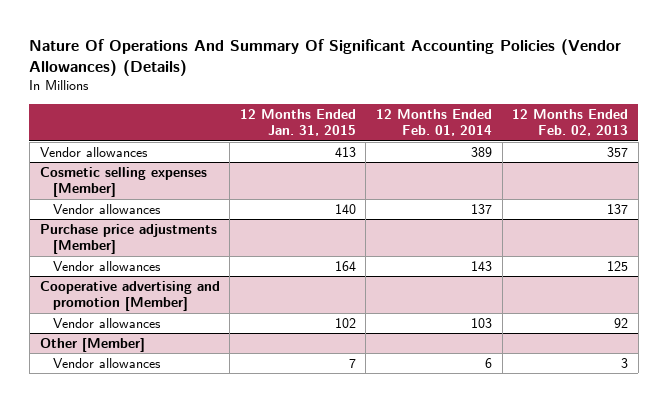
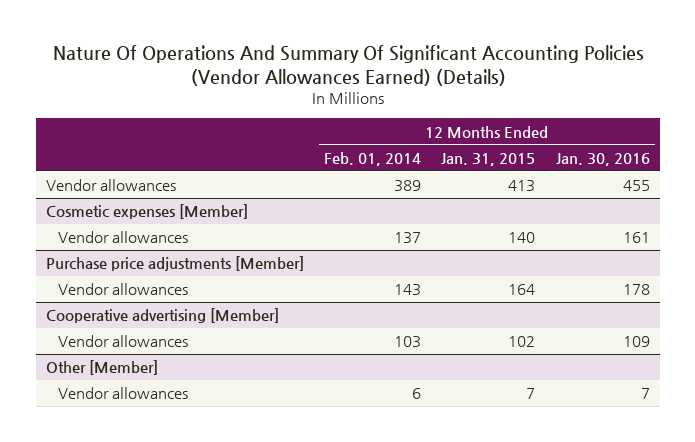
- Nature Of Operations And Summary Of Significant Accounting Policies (Vendor Allowances) (Details)
+ Nature Of Operations And Summary Of Significant Accounting Policies (Vendor Allowances Earned) (Details)
- | 12 Months Ended Jan. 31, 2015 | 12 Months Ended Feb. 01, 2014 | 12 Months Ended Feb. 02, 2013
+ | 12 Months Ended Feb. 01, 2014 | 12 Months Ended Jan. 31, 2015 | 12 Months Ended Jan. 30, 2016
- Cosmetic selling expenses [Member]
+ Cosmetic expenses [Member]
- Cooperative advertising and promotion [Member]
+ Cooperative advertising [Member]

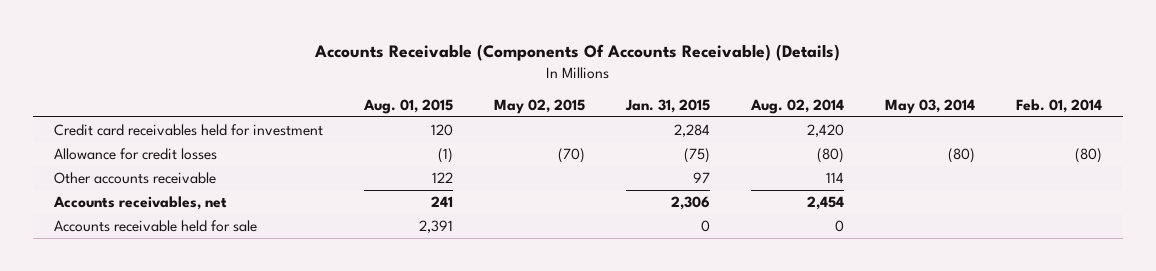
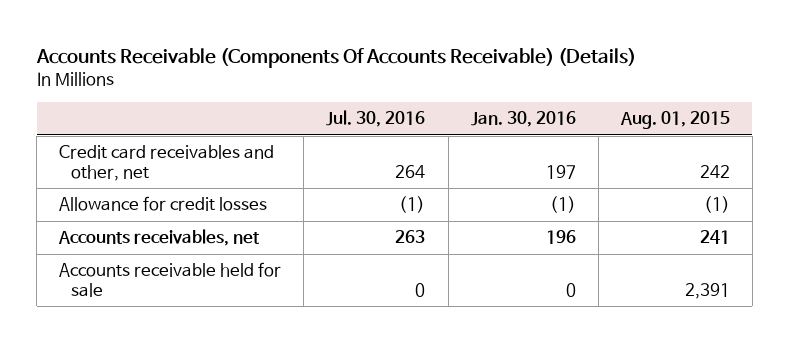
- | Aug. 01, 2015 | May 02, 2015 | Jan. 31, 2015 | Aug. 02, 2014 | May 03, 2014 | Feb. 01, 2014
+ | Jul. 30, 2016 | Jan. 30, 2016 | Aug. 01, 2015
- Credit card receivables held for investment | 120 | | 2,284 | 2,420 | |
+ Credit card receivables and other, net | 264 | 197 | 242
- Other accounts receivable | 122 | | 97 | 114 | |

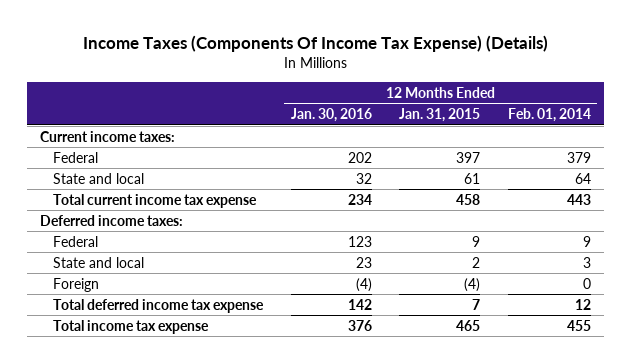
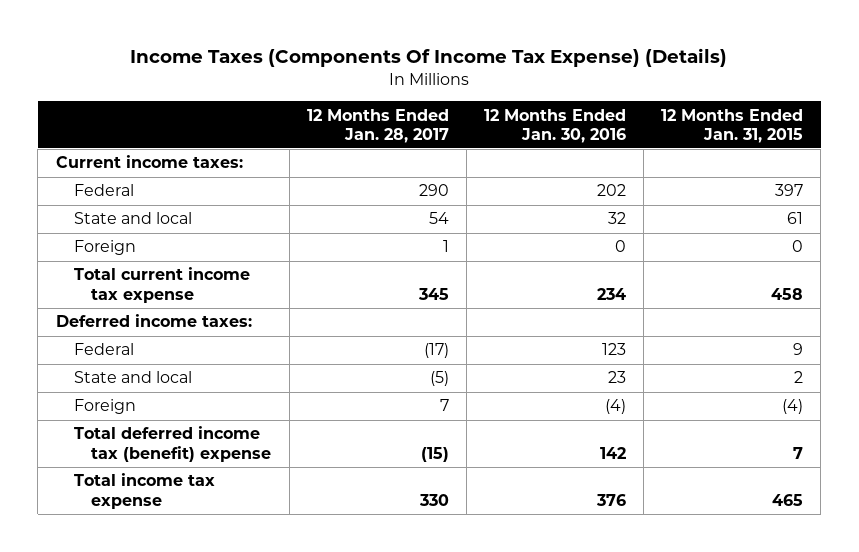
- | 12 Months Ended Jan. 30, 2016 | 12 Months Ended Jan. 31, 2015 | 12 Months Ended Feb. 01, 2014
+ | 12 Months Ended Jan. 28, 2017 | 12 Months Ended Jan. 30, 2016 | 12 Months Ended Jan. 31, 2015
+ Foreign | 1 | 0 | 0
- Total deferred income tax expense | 142 | 7 | 12
+ Total deferred income tax (benefit) expense | (15) | 142 | 7

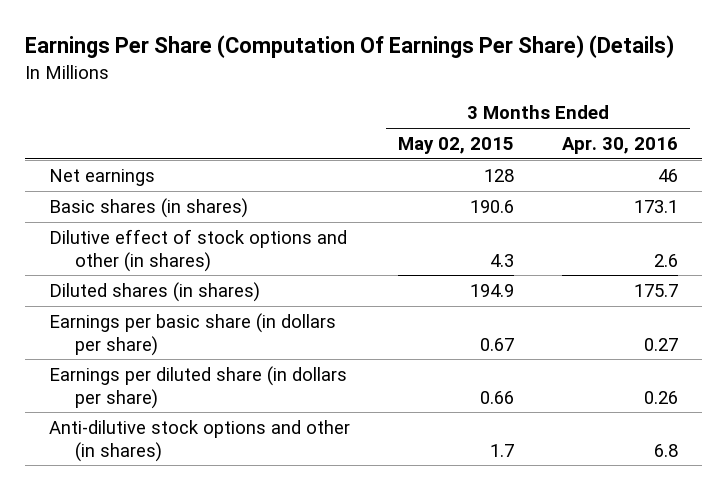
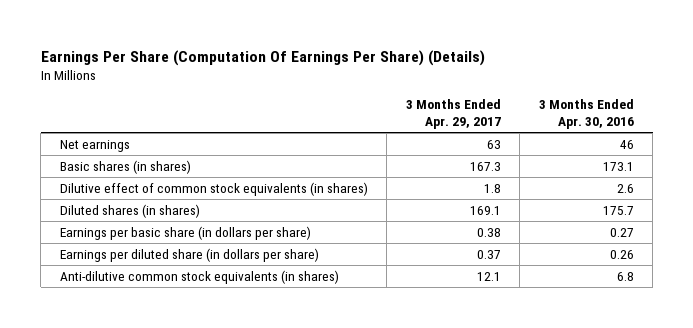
- | 3 Months Ended May 02, 2015 | 3 Months Ended Apr. 30, 2016
+ | 3 Months Ended Apr. 29, 2017 | 3 Months Ended Apr. 30, 2016
- Dilutive effect of stock options and other (in shares) | 4.3 | 2.6
+ Dilutive effect of common stock equivalents (in shares) | 1.8 | 2.6
- Anti-dilutive stock options and other (in shares) | 1.7 | 6.8
+ Anti-dilutive common stock equivalents (in shares) | 12.1 | 6.8

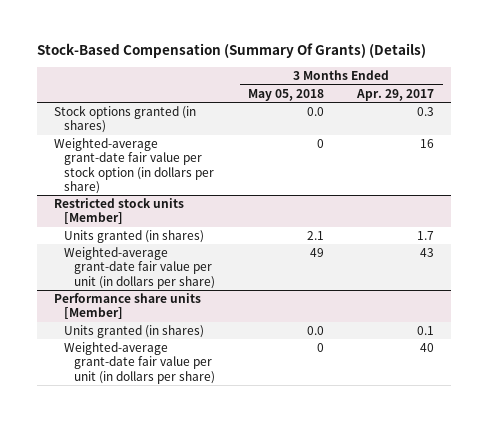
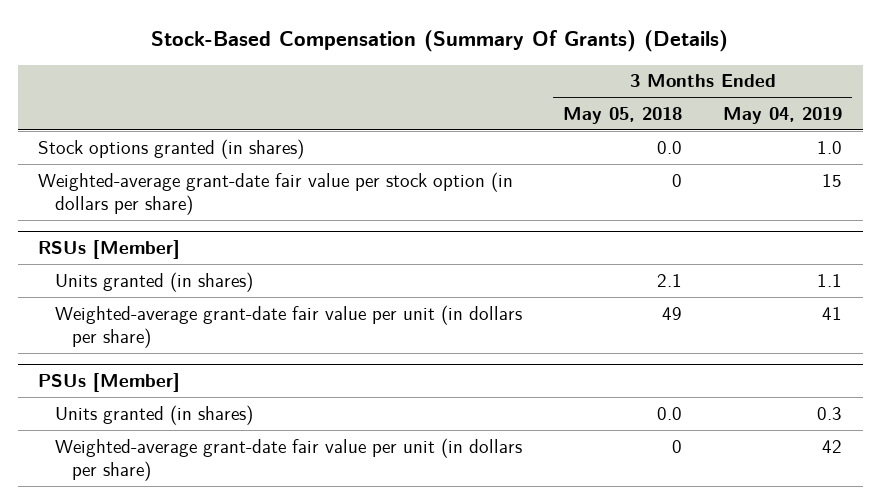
- | 3 Months Ended May 05, 2018 | 3 Months Ended Apr. 29, 2017
+ | 3 Months Ended May 05, 2018 | 3 Months Ended May 04, 2019
- Restricted stock units [Member]
+ RSUs [Member]
- Performance share units [Member]
+ PSUs [Member]

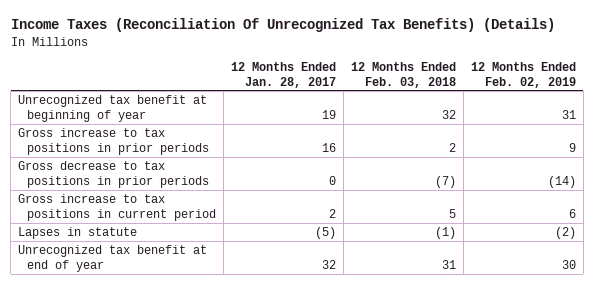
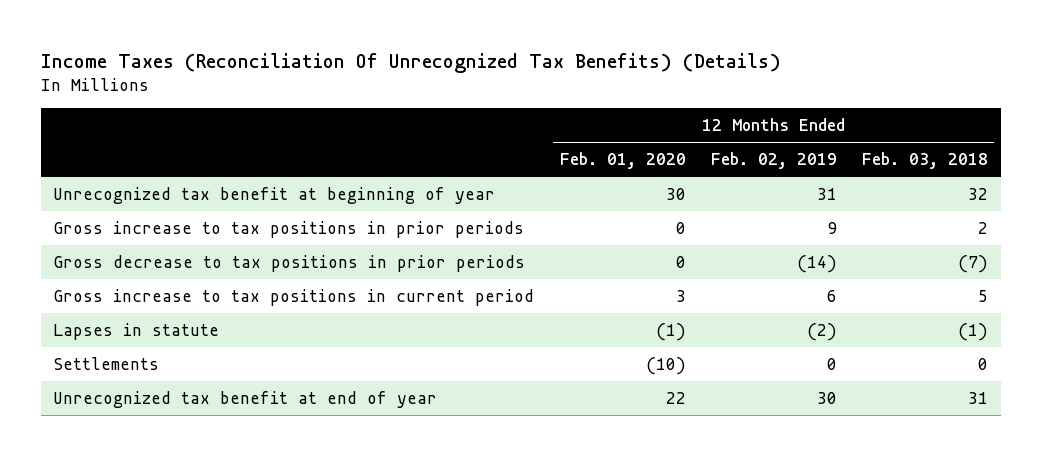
- | 12 Months Ended Jan. 28, 2017 | 12 Months Ended Feb. 03, 2018 | 12 Months Ended Feb. 02, 2019
+ | 12 Months Ended Feb. 01, 2020 | 12 Months Ended Feb. 02, 2019 | 12 Months Ended Feb. 03, 2018
+ Settlements | (10) | 0 | 0

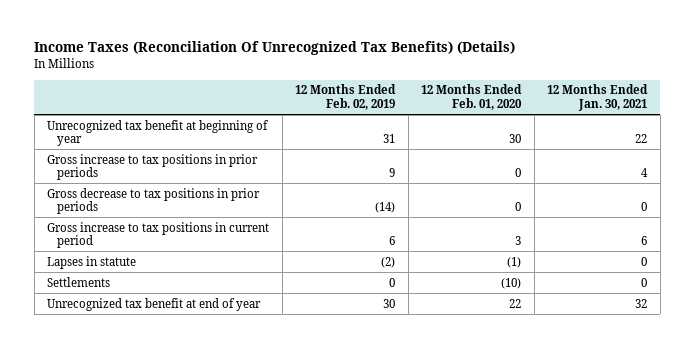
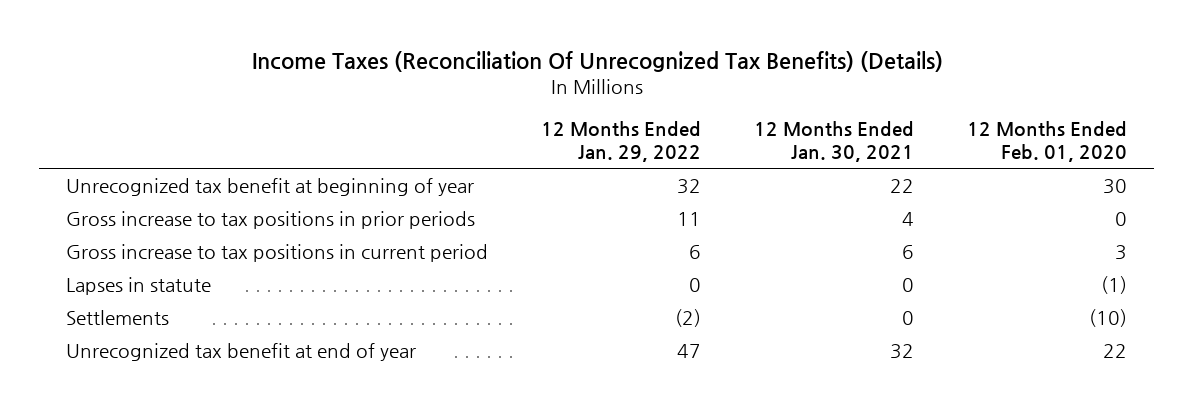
- | 12 Months Ended Feb. 02, 2019 | 12 Months Ended Feb. 01, 2020 | 12 Months Ended Jan. 30, 2021
+ | 12 Months Ended Jan. 29, 2022 | 12 Months Ended Jan. 30, 2021 | 12 Months Ended Feb. 01, 2020
- Gross decrease to tax positions in prior periods | (14) | 0 | 0

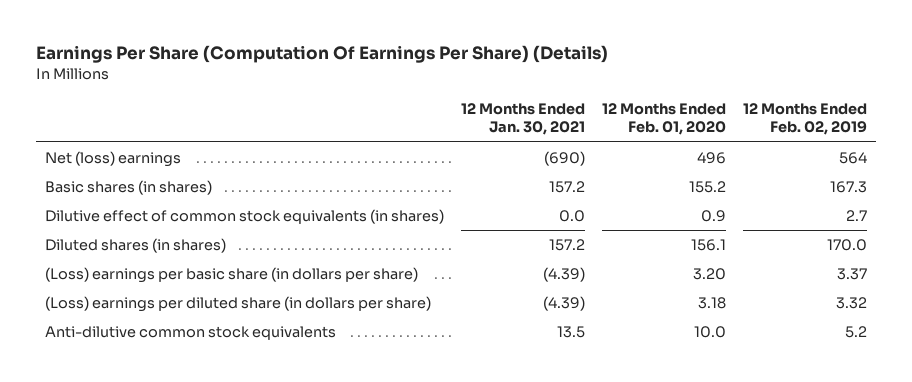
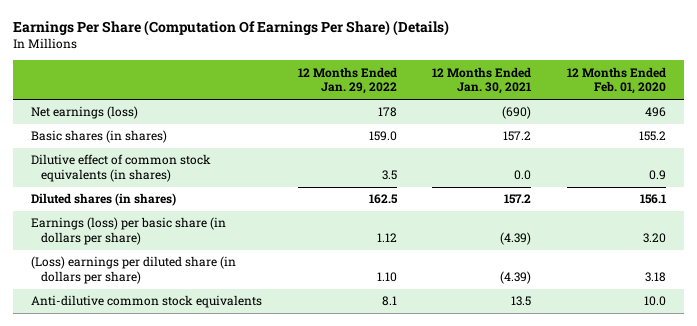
- | 12 Months Ended Jan. 30, 2021 | 12 Months Ended Feb. 01, 2020 | 12 Months Ended Feb. 02, 2019
+ | 12 Months Ended Jan. 29, 2022 | 12 Months Ended Jan. 30, 2021 | 12 Months Ended Feb. 01, 2020
- Net (loss) earnings | (690) | 496 | 564
+ Net earnings (loss) | 178 | (690) | 496
- (Loss) earnings per basic share (in dollars per share) | (4.39) | 3.20 | 3.37
+ Earnings (loss) per basic share (in dollars per share) | 1.12 | (4.39) | 3.20

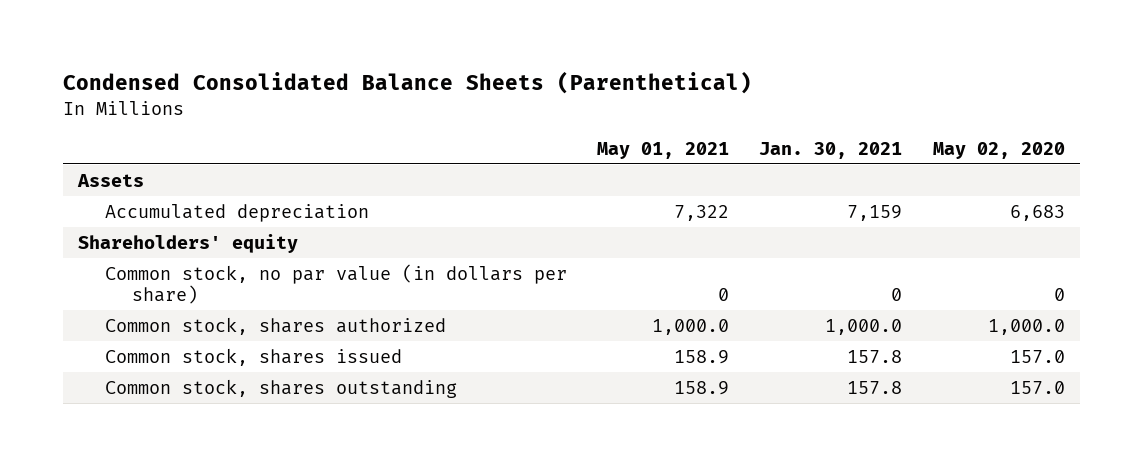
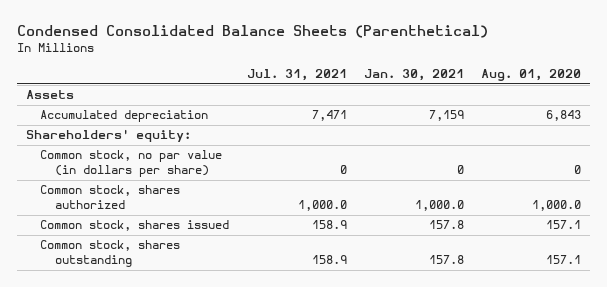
- | May 01, 2021 | Jan. 30, 2021 | May 02, 2020
+ | Jul. 31, 2021 | Jan. 30, 2021 | Aug. 01, 2020
- Shareholders' equity
+ Shareholders' equity:

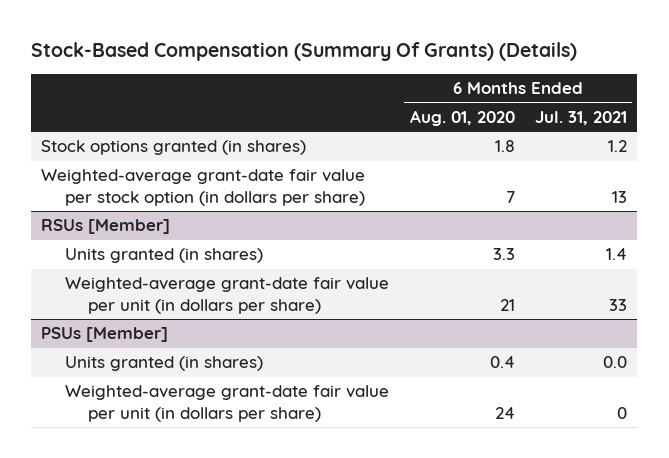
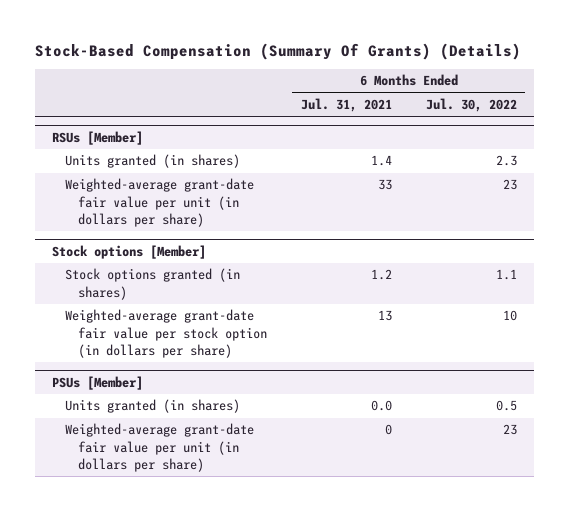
- | 6 Months Ended Aug. 01, 2020 | 6 Months Ended Jul. 31, 2021
+ | 6 Months Ended Jul. 31, 2021 | 6 Months Ended Jul. 30, 2022
- Stock options granted (in shares) | 1.8 | 1.2
- Weighted-average grant-date fair value per stock option (in dollars per share) | 7 | 13
+ Stock options [Member]
+ Stock options granted (in shares) | 1.2 | 1.1
+ Weighted-average grant-date fair value per stock option (in dollars per share) | 13 | 10

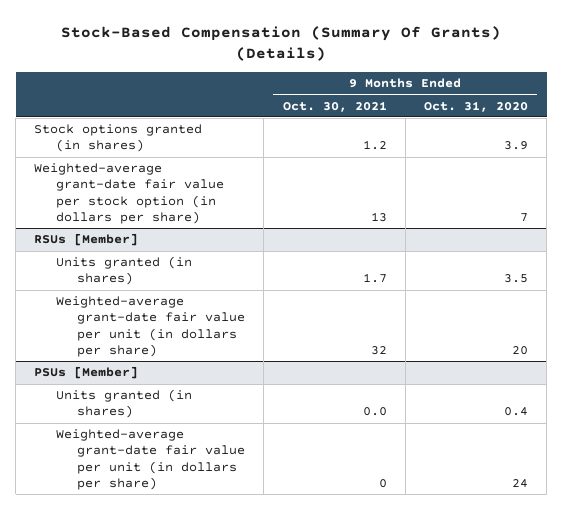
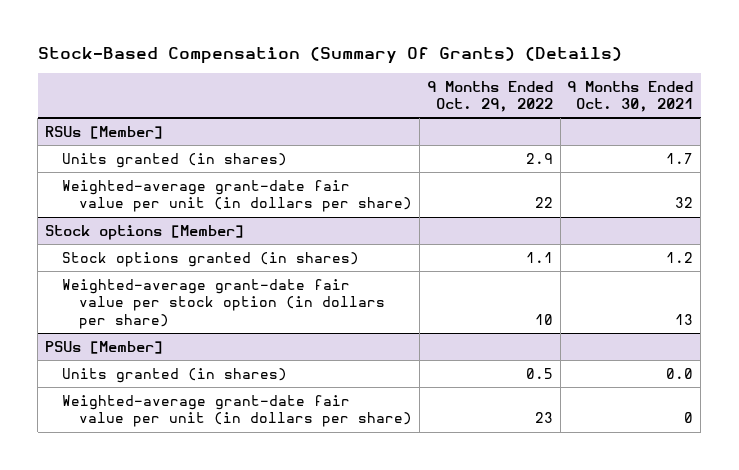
- | 9 Months Ended Oct. 30, 2021 | 9 Months Ended Oct. 31, 2020
+ | 9 Months Ended Oct. 29, 2022 | 9 Months Ended Oct. 30, 2021
- Stock options granted (in shares) | 1.2 | 3.9
- Weighted-average grant-date fair value per stock option (in dollars per share) | 13 | 7
+ Stock options [Member]
+ Stock options granted (in shares) | 1.1 | 1.2
+ Weighted-average grant-date fair value per stock option (in dollars per share) | 10 | 13

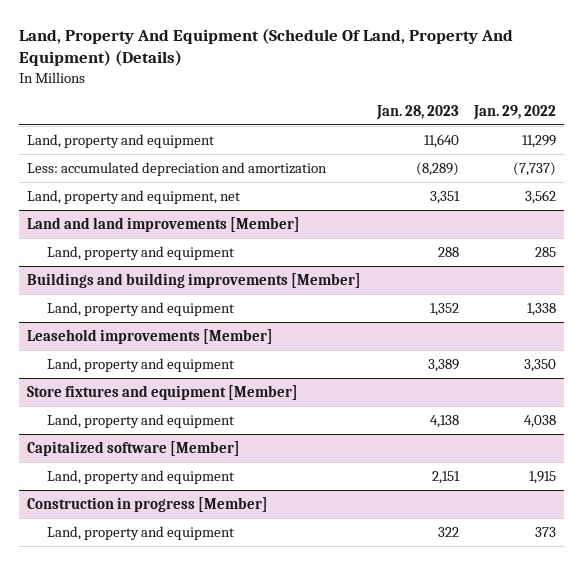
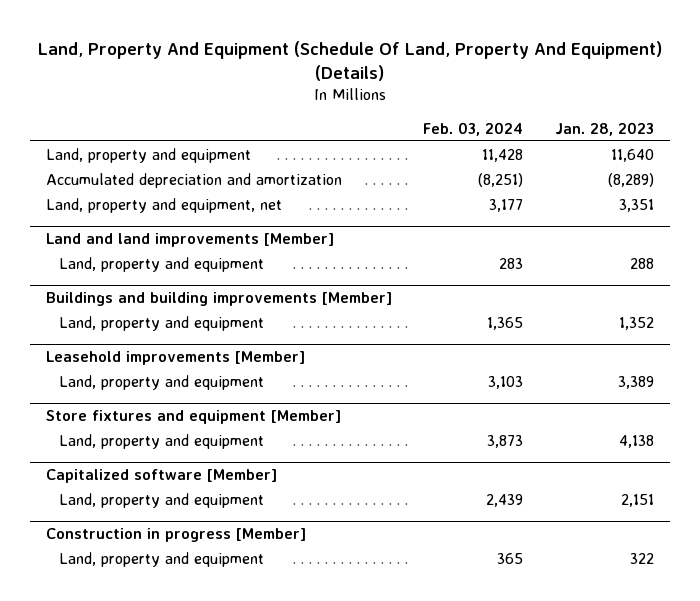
- | Jan. 28, 2023 | Jan. 29, 2022
+ | Feb. 03, 2024 | Jan. 28, 2023
- Less: accumulated depreciation and amortization | (8,289) | (7,737)
+ Accumulated depreciation and amortization | (8,251) | (8,289)

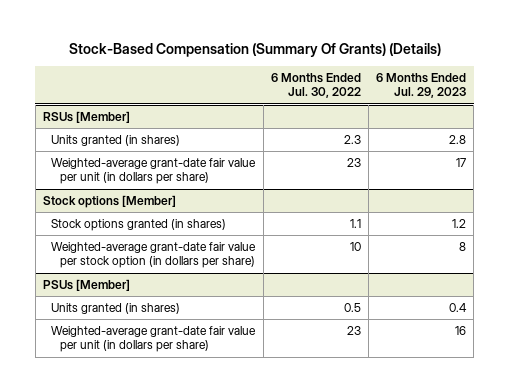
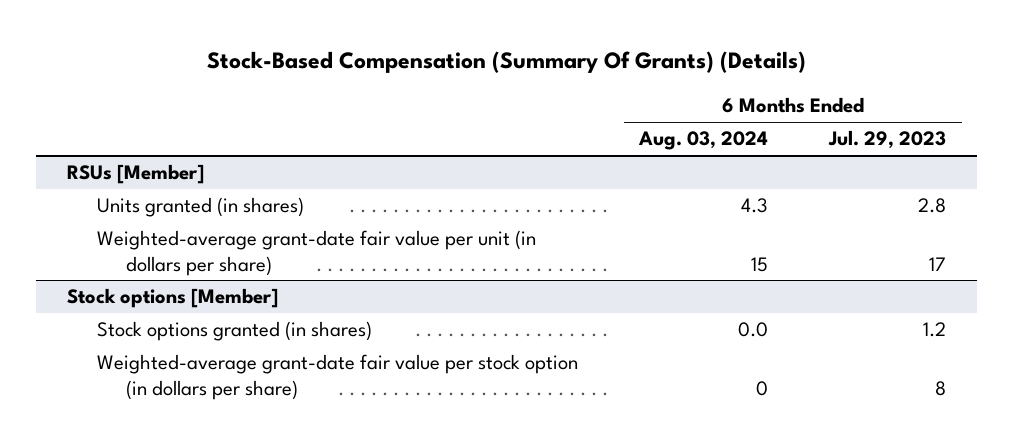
- | 6 Months Ended Jul. 30, 2022 | 6 Months Ended Jul. 29, 2023
+ | 6 Months Ended Aug. 03, 2024 | 6 Months Ended Jul. 29, 2023
- PSUs [Member]
- Units granted (in shares) | 0.5 | 0.4
- Weighted-average grant-date fair value per unit (in dollars per share) | 23 | 16

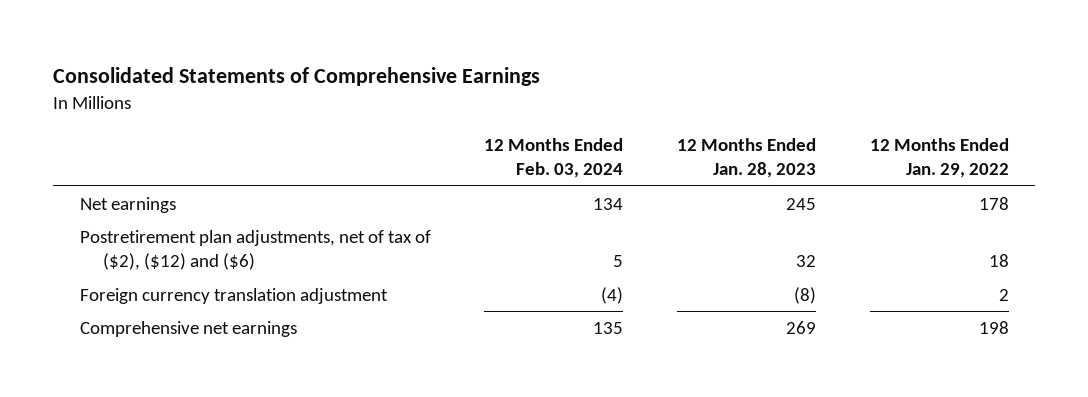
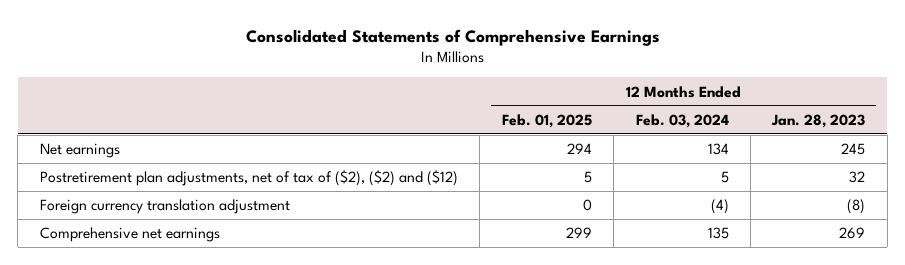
- | 12 Months Ended Feb. 03, 2024 | 12 Months Ended Jan. 28, 2023 | 12 Months Ended Jan. 29, 2022
+ | 12 Months Ended Feb. 01, 2025 | 12 Months Ended Feb. 03, 2024 | 12 Months Ended Jan. 28, 2023
- Postretirement plan adjustments, net of tax of ($2), ($12) and ($6) | 5 | 32 | 18
+ Postretirement plan adjustments, net of tax of ($2), ($2) and ($12) | 5 | 5 | 32

